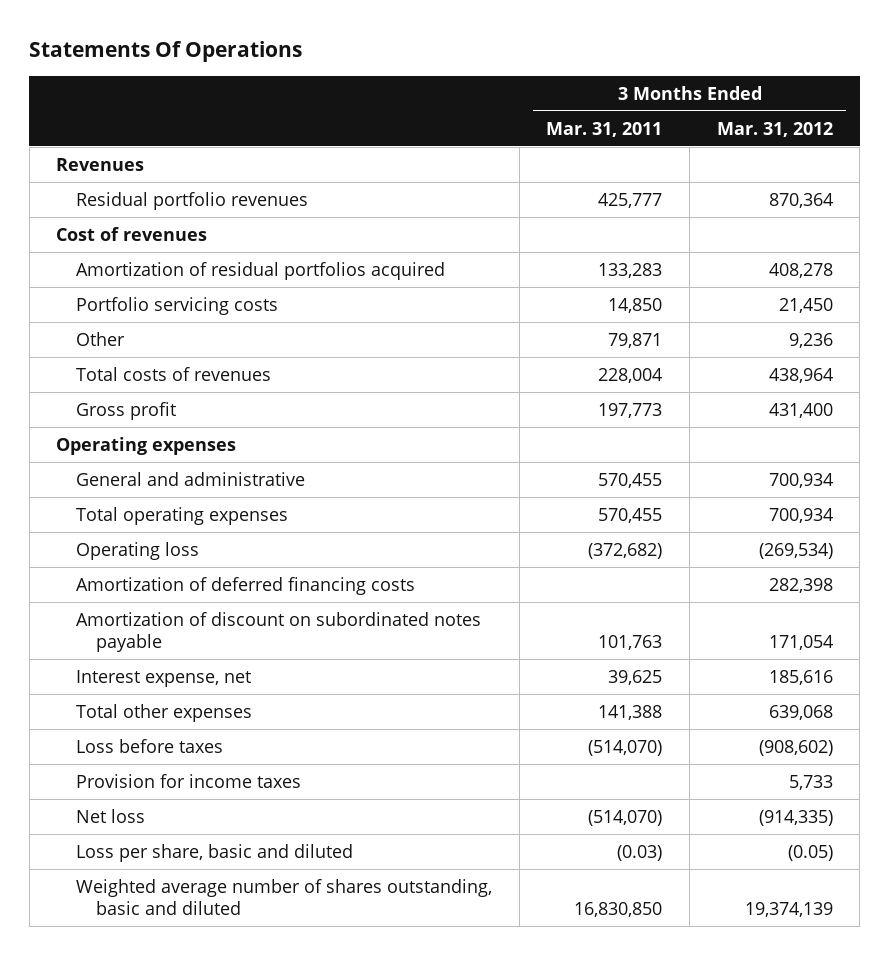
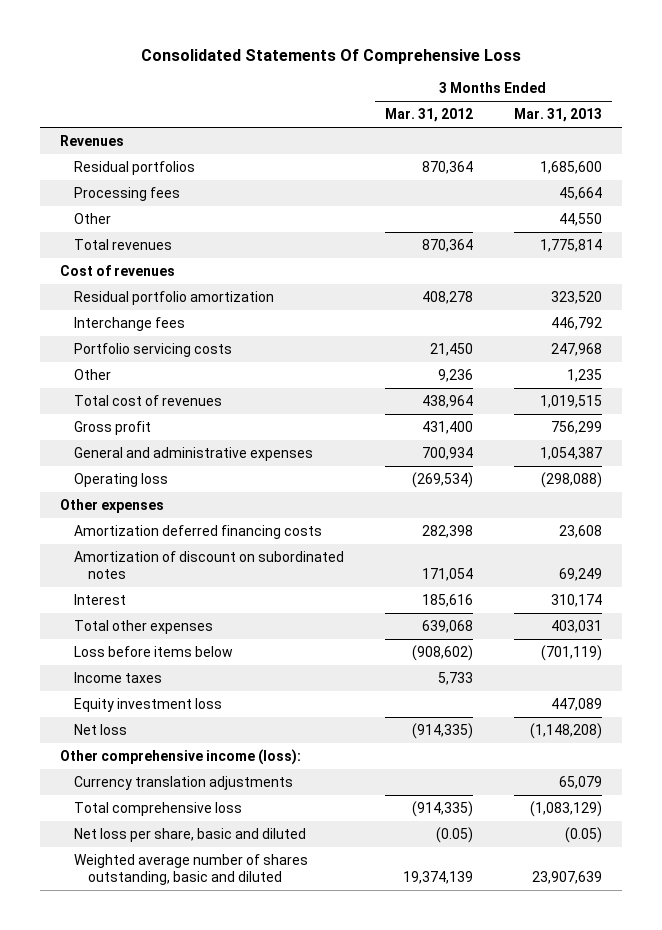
- Statements Of Operations
+ Consolidated Statements Of Comprehensive Loss
- | 3 Months Ended Mar. 31, 2011 | 3 Months Ended Mar. 31, 2012
+ | 3 Months Ended Mar. 31, 2012 | 3 Months Ended Mar. 31, 2013
- Residual portfolio revenues | 425,777 | 870,364
+ Residual portfolios | 870,364 | 1,685,600
+ Processing fees | | 45,664
+ Other | | 44,550
+ Total revenues | 870,364 | 1,775,814
- Amortization of residual portfolios acquired | 133,283 | 408,278
+ Residual portfolio amortization | 408,278 | 323,520
+ Interchange fees | | 446,792
- Total costs of revenues | 228,004 | 438,964
+ Total cost of revenues | 438,964 | 1,019,515
- Operating expenses
- General and administrative | 570,455 | 700,934
- Total operating expenses | 570,455 | 700,934
+ General and administrative expenses | 700,934 | 1,054,387
- Amortization of deferred financing costs | | 282,398
- Amortization of discount on subordinated notes payable | 101,763 | 171,054
- Interest expense, net | 39,625 | 185,616
+ Other expenses
+ Amortization deferred financing costs | 282,398 | 23,608
+ Amortization of discount on subordinated notes | 171,054 | 69,249
+ Interest | 185,616 | 310,174
- Loss before taxes | (514,070) | (908,602)
- Provision for income taxes | | 5,733
+ Loss before items below | (908,602) | (701,119)
+ Income taxes | 5,733 |
+ Equity investment loss | | 447,089
- Loss per share, basic and diluted | (0.03) | (0.05)
+ Other comprehensive income (loss):
+ Currency translation adjustments | | 65,079
+ Total comprehensive loss | (914,335) | (1,083,129)
+ Net loss per share, basic and diluted | (0.05) | (0.05)

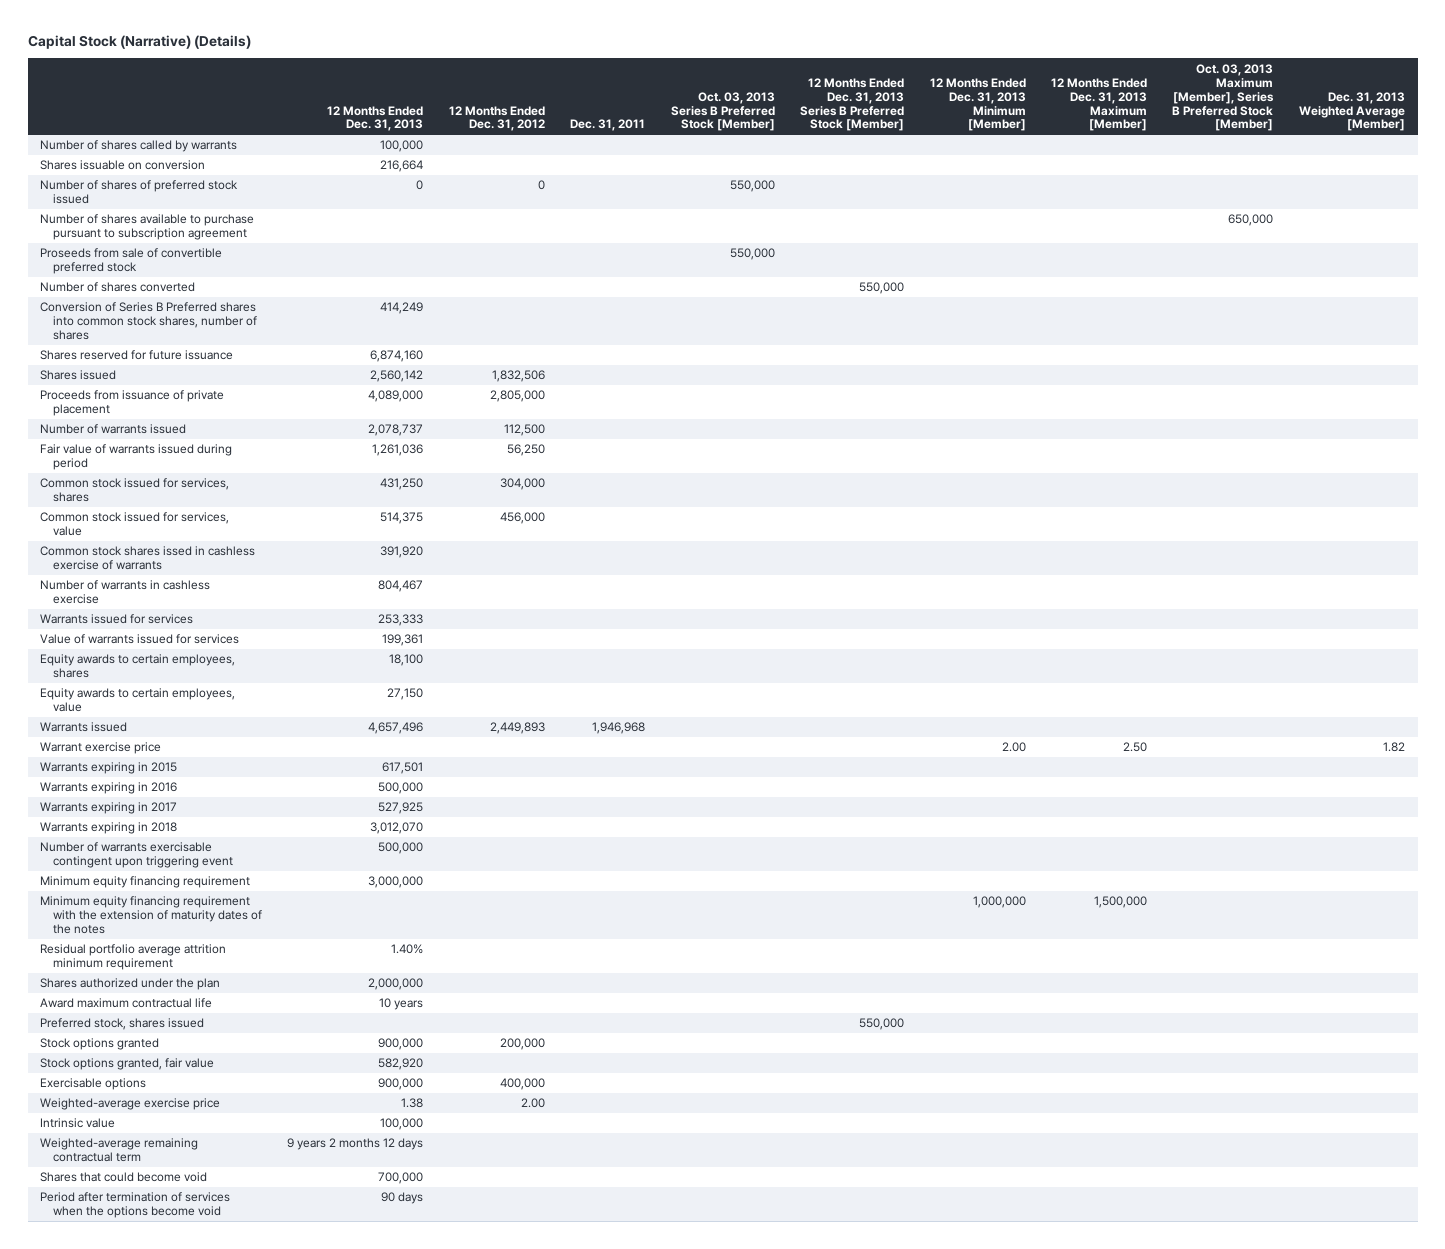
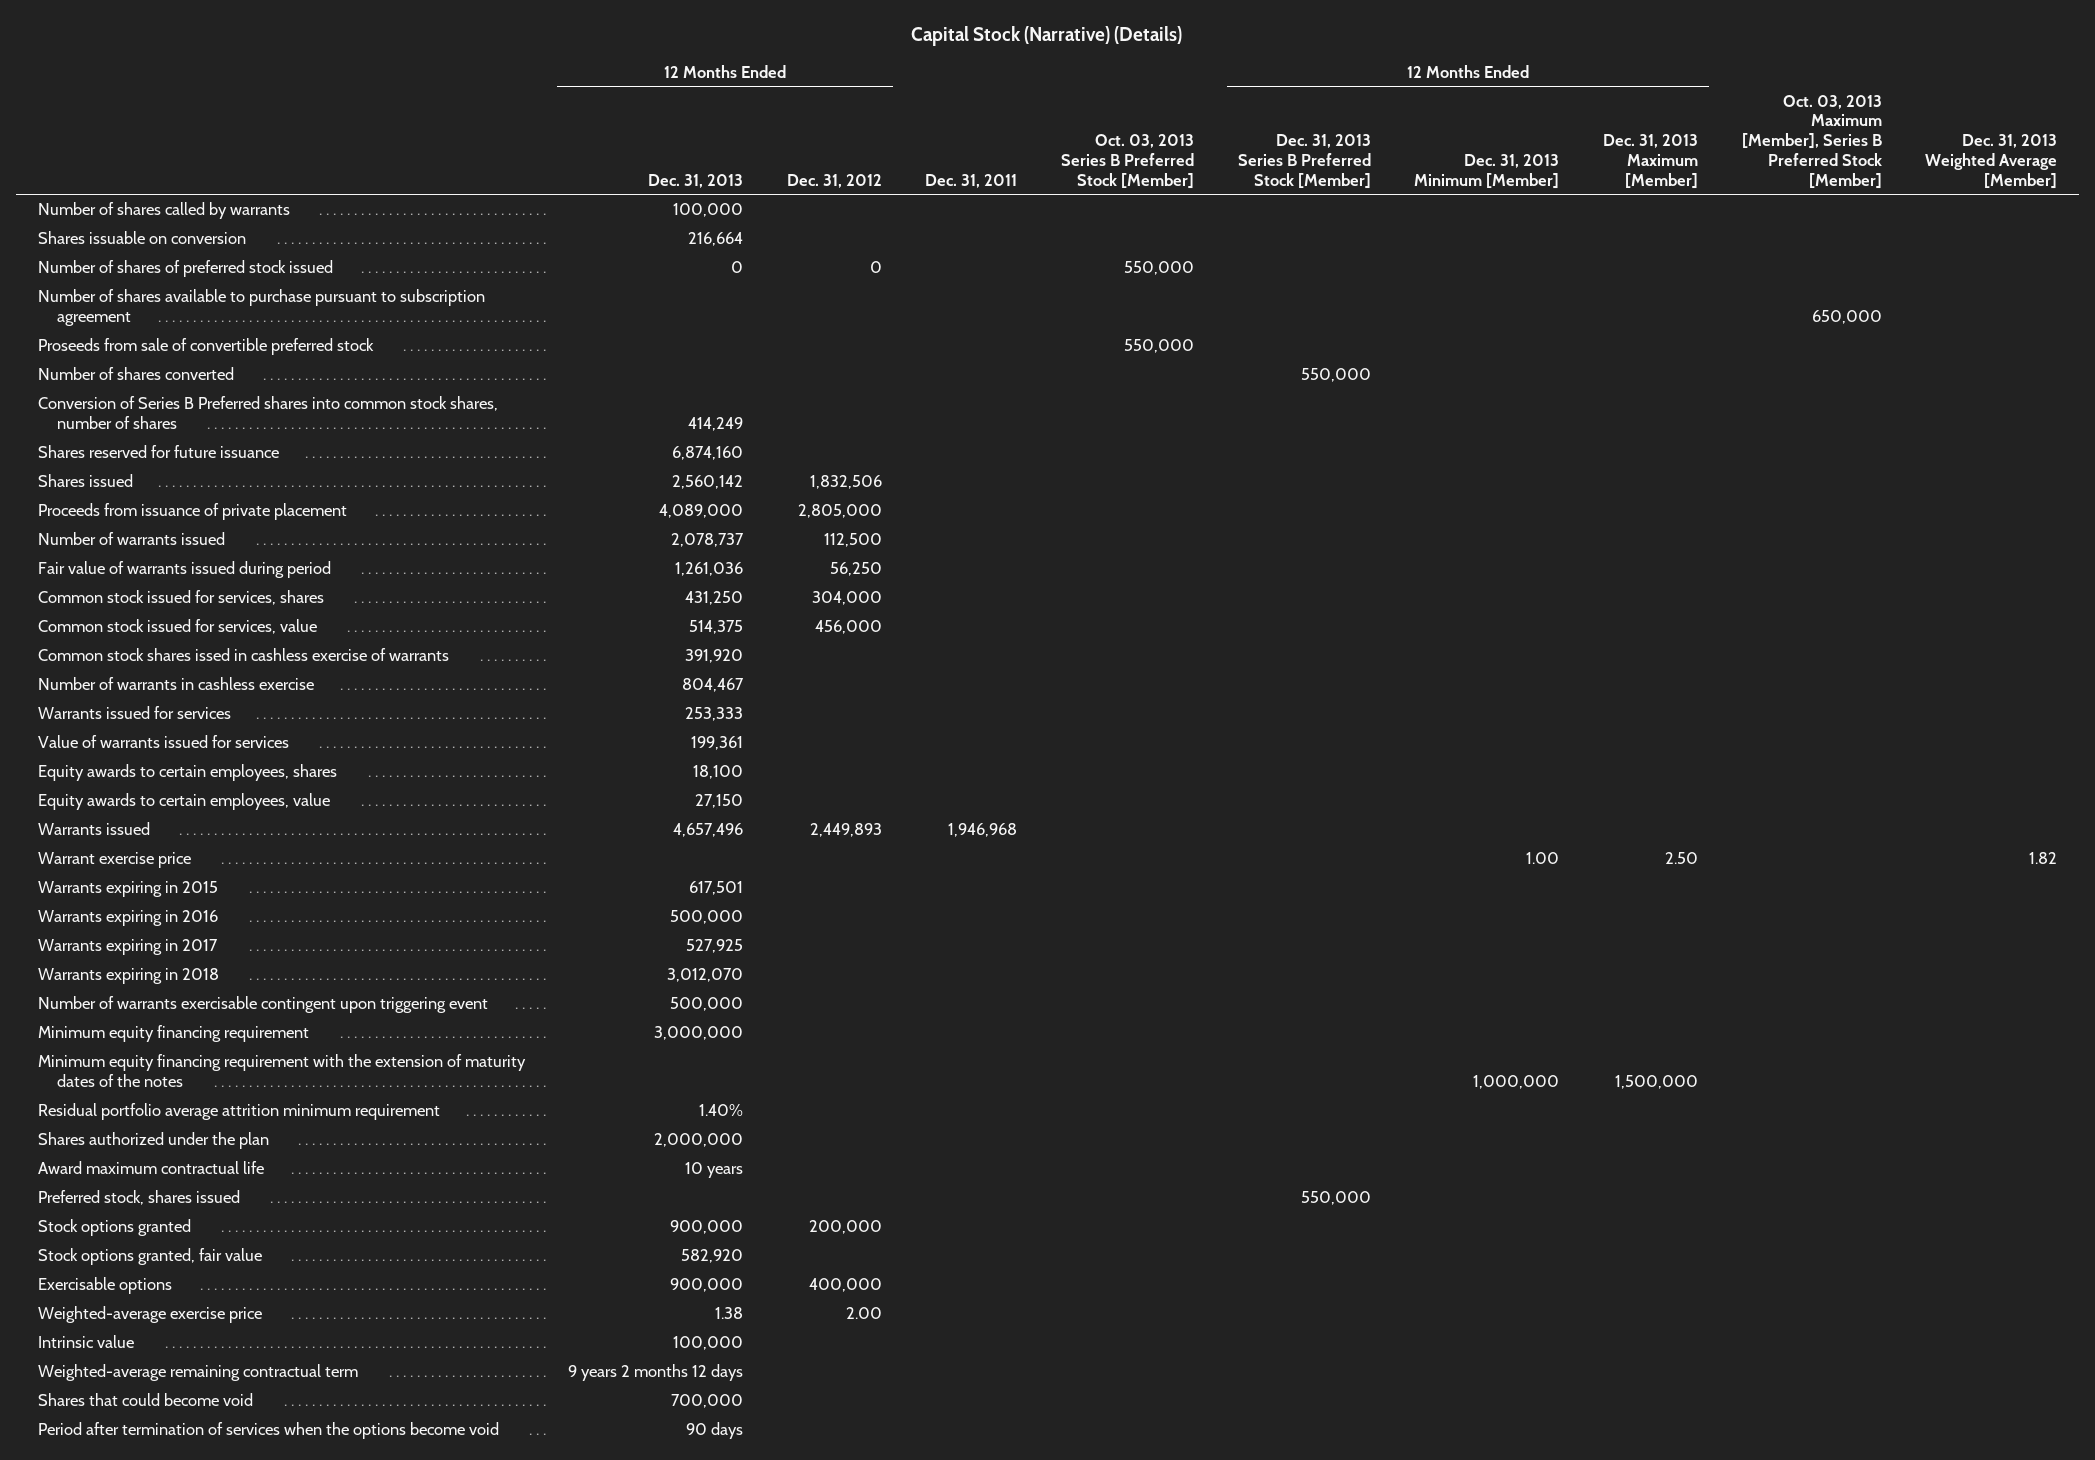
- Warrant exercise price | | | | | | 2.00 | 2.50 | | 1.82
+ Warrant exercise price | | | | | | 1.00 | 2.50 | | 1.82

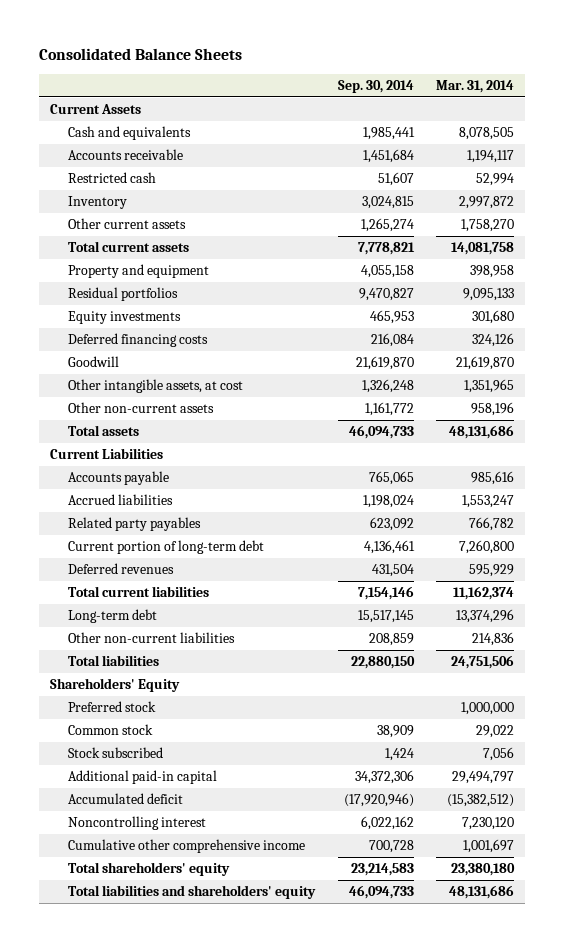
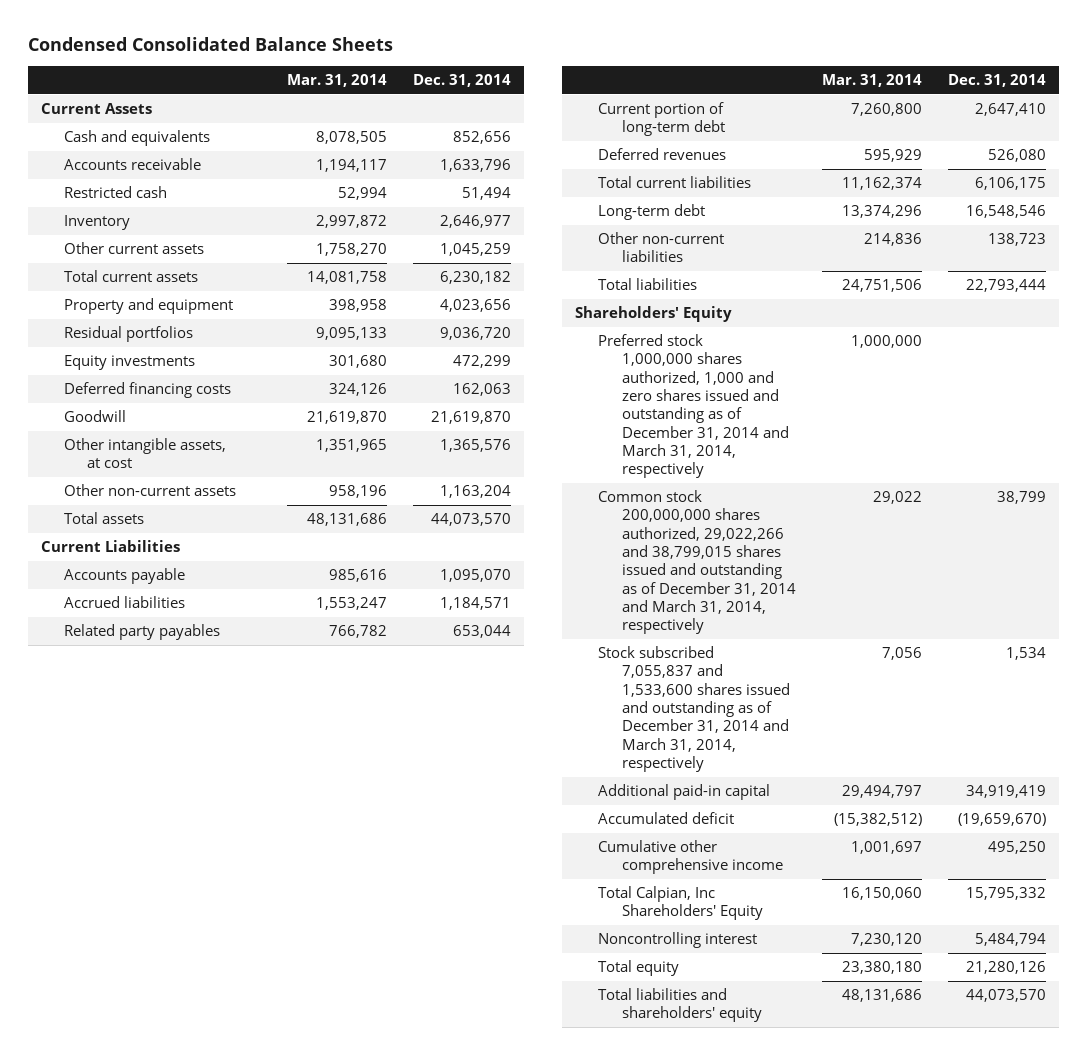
- Consolidated Balance Sheets
+ Condensed Consolidated Balance Sheets
- | Sep. 30, 2014 | Mar. 31, 2014
+ | Mar. 31, 2014 | Dec. 31, 2014
- Preferred stock | | 1,000,000
- Common stock | 38,909 | 29,022
- Stock subscribed | 1,424 | 7,056
+ Preferred stock 1,000,000 shares authorized, 1,000 and zero shares issued and outstanding as of December 31, 2014 and March 31, 2014, respectively | 1,000,000 |
+ Common stock 200,000,000 shares authorized, 29,022,266 and 38,799,015 shares issued and outstanding as of December 31, 2014 and March 31, 2014, respectively | 29,022 | 38,799
+ Stock subscribed 7,055,837 and 1,533,600 shares issued and outstanding as of December 31, 2014 and March 31, 2014, respectively | 7,056 | 1,534
- Total shareholders' equity | 23,214,583 | 23,380,180
+ Total Calpian, Inc Shareholders' Equity | 16,150,060 | 15,795,332
moved down: Noncontrolling interest | 7,230,120 | 5,484,794
+ Total equity | 23,380,180 | 21,280,126

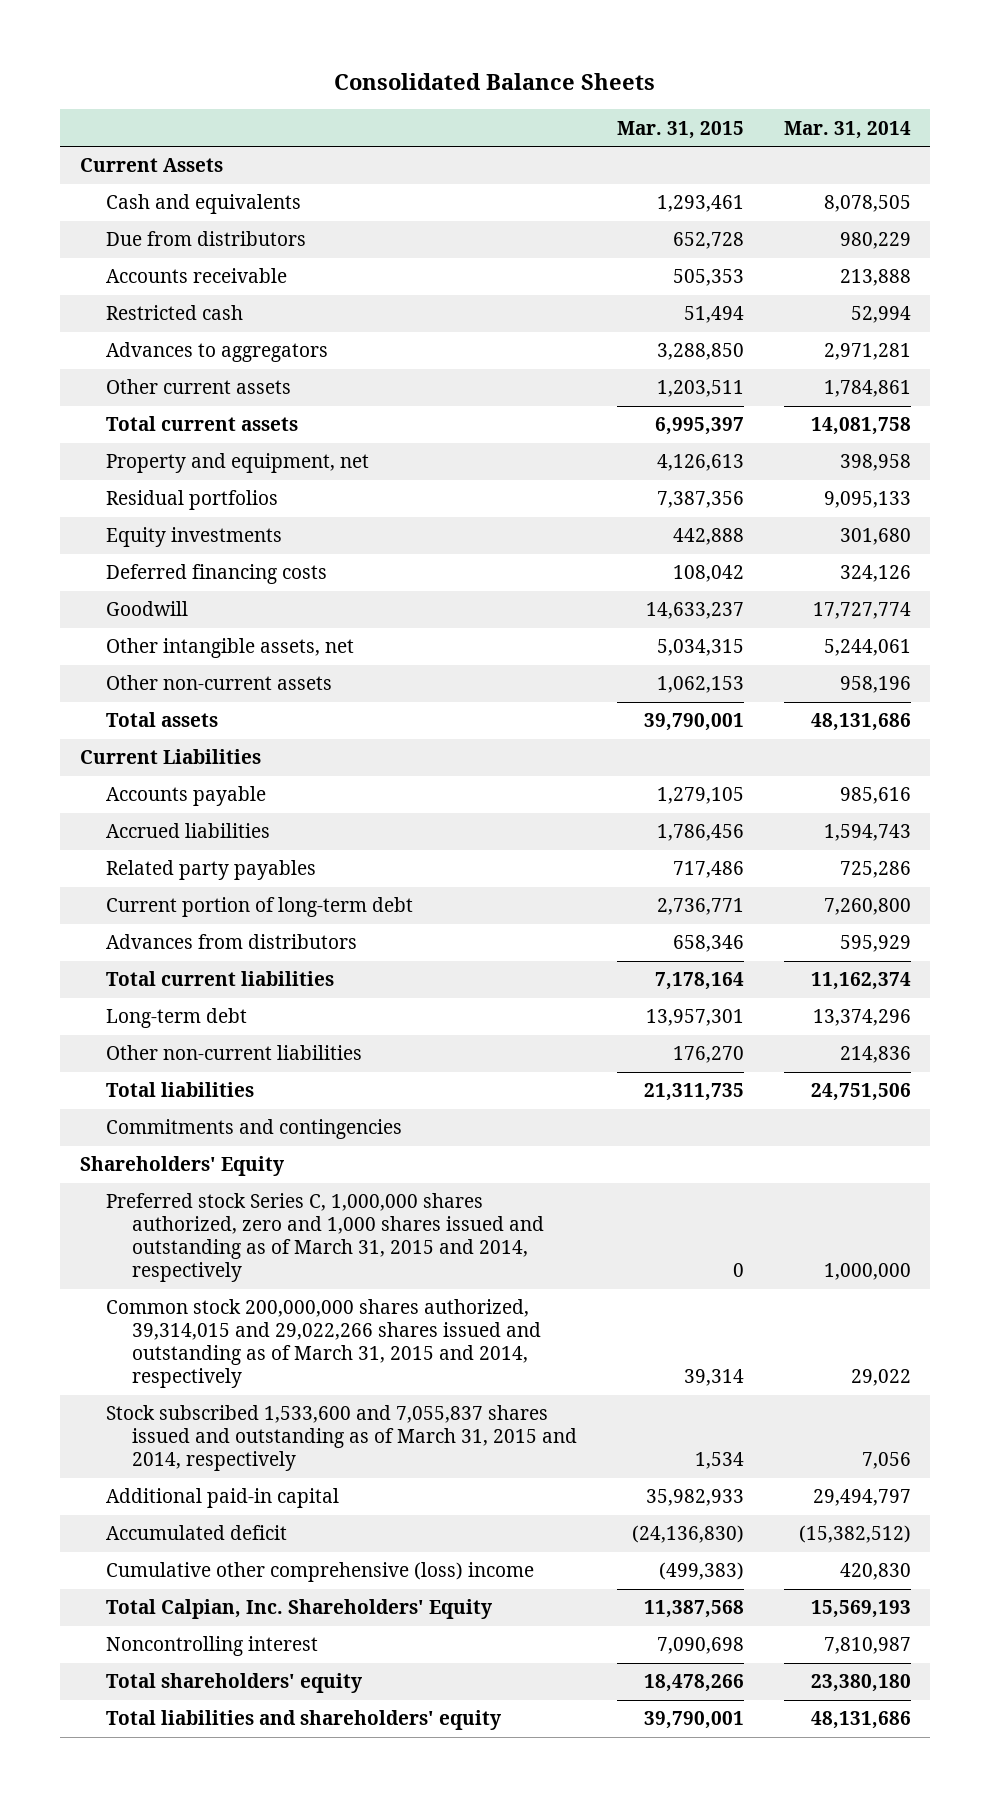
- Condensed Consolidated Balance Sheets
+ Consolidated Balance Sheets
- | Mar. 31, 2014 | Dec. 31, 2014
+ | Mar. 31, 2015 | Mar. 31, 2014
- Accounts receivable | 1,194,117 | 1,633,796
+ Due from distributors | 652,728 | 980,229
+ Accounts receivable | 505,353 | 213,888
- Inventory | 2,997,872 | 2,646,977
- Other current assets | 1,758,270 | 1,045,259
+ Advances to aggregators | 3,288,850 | 2,971,281
+ Other current assets | 1,203,511 | 1,784,861
- Property and equipment | 398,958 | 4,023,656
+ Property and equipment, net | 4,126,613 | 398,958
- Goodwill | 21,619,870 | 21,619,870
- Other intangible assets, at cost | 1,351,965 | 1,365,576
+ Goodwill | 14,633,237 | 17,727,774
+ Other intangible assets, net | 5,034,315 | 5,244,061
- Accrued liabilities | 1,553,247 | 1,184,571
- Related party payables | 766,782 | 653,044
+ Accrued liabilities | 1,786,456 | 1,594,743
+ Related party payables | 717,486 | 725,286
- Deferred revenues | 595,929 | 526,080
+ Advances from distributors | 658,346 | 595,929
+ Commitments and contingencies
- Preferred stock 1,000,000 shares authorized, 1,000 and zero shares issued and outstanding as of December 31, 2014 and March 31, 2014, respectively | 1,000,000 |
- Common stock 200,000,000 shares authorized, 29,022,266 and 38,799,015 shares issued and outstanding as of December 31, 2014 and March 31, 2014, respectively | 29,022 | 38,799
- Stock subscribed 7,055,837 and 1,533,600 shares issued and outstanding as of December 31, 2014 and March 31, 2014, respectively | 7,056 | 1,534
+ Preferred stock Series C, 1,000,000 shares authorized, zero and 1,000 shares issued and outstanding as of March 31, 2015 and 2014, respectively | 0 | 1,000,000
+ Common stock 200,000,000 shares authorized, 39,314,015 and 29,022,266 shares issued and outstanding as of March 31, 2015 and 2014, respectively | 39,314 | 29,022
+ Stock subscribed 1,533,600 and 7,055,837 shares issued and outstanding as of March 31, 2015 and 2014, respectively | 1,534 | 7,056
- Cumulative other comprehensive income | 1,001,697 | 495,250
- Total Calpian, Inc Shareholders' Equity | 16,150,060 | 15,795,332
- Noncontrolling interest | 7,230,120 | 5,484,794
- Total equity | 23,380,180 | 21,280,126
+ Cumulative other comprehensive (loss) income | (499,383) | 420,830
+ Total Calpian, Inc. Shareholders' Equity | 11,387,568 | 15,569,193
+ Noncontrolling interest | 7,090,698 | 7,810,987
+ Total shareholders' equity | 18,478,266 | 23,380,180

